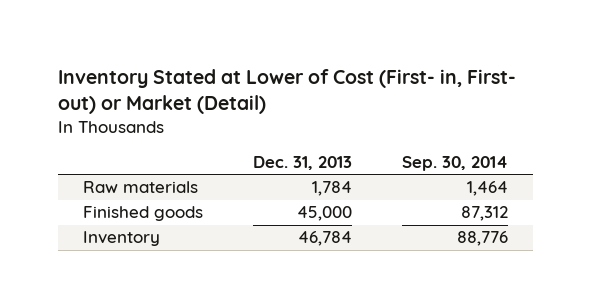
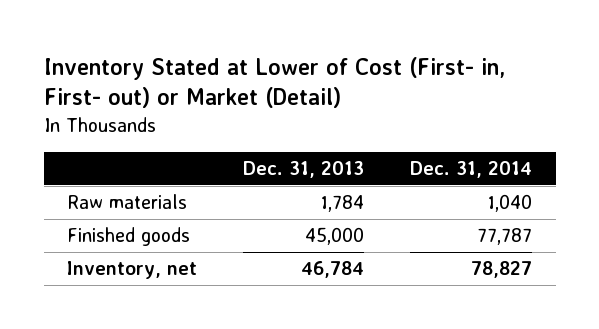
- | Dec. 31, 2013 | Sep. 30, 2014
+ | Dec. 31, 2013 | Dec. 31, 2014
- Inventory | 46,784 | 88,776
+ Inventory, net | 46,784 | 78,827

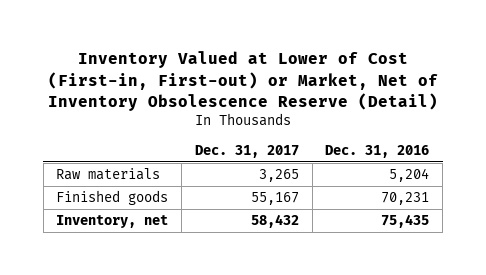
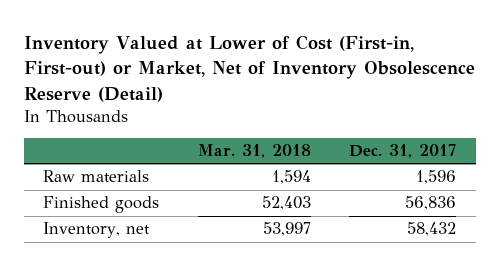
- | Dec. 31, 2017 | Dec. 31, 2016
+ | Mar. 31, 2018 | Dec. 31, 2017
- Raw materials | 3,265 | 5,204
- Finished goods | 55,167 | 70,231
+ Raw materials | 1,594 | 1,596
+ Finished goods | 52,403 | 56,836

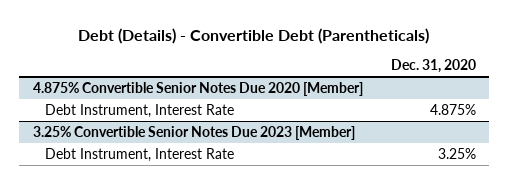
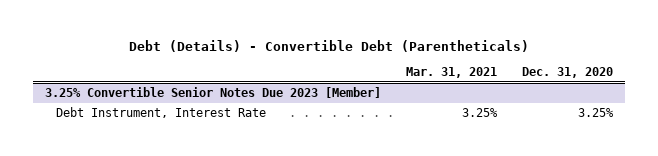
- | Dec. 31, 2020
+ | Mar. 31, 2021 | Dec. 31, 2020
- 4.875% Convertible Senior Notes Due 2020 [Member]
- Debt Instrument, Interest Rate | 4.875%

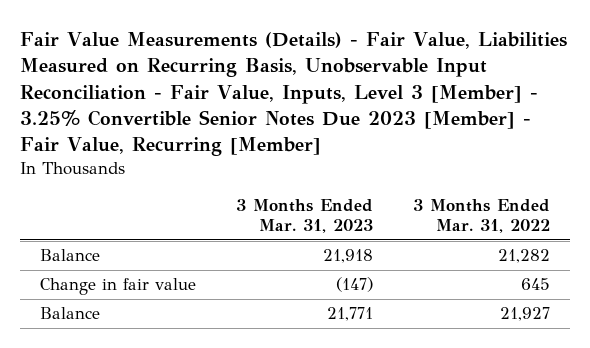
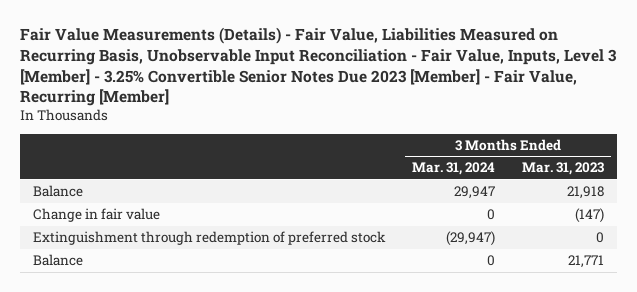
- | 3 Months Ended Mar. 31, 2023 | 3 Months Ended Mar. 31, 2022
+ | 3 Months Ended Mar. 31, 2024 | 3 Months Ended Mar. 31, 2023
+ Extinguishment through redemption of preferred stock | (29,947) | 0

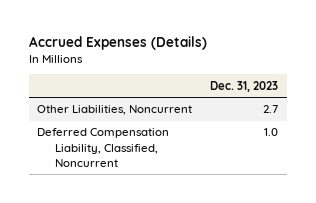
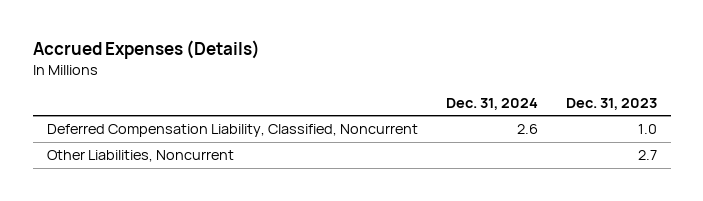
- | Dec. 31, 2023
+ | Dec. 31, 2024 | Dec. 31, 2023
moved down: Other Liabilities, Noncurrent | | 2.7

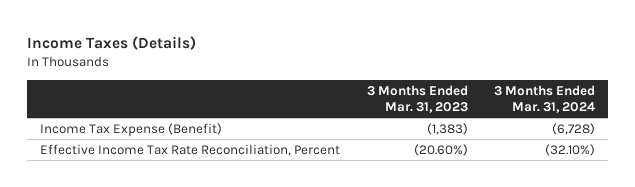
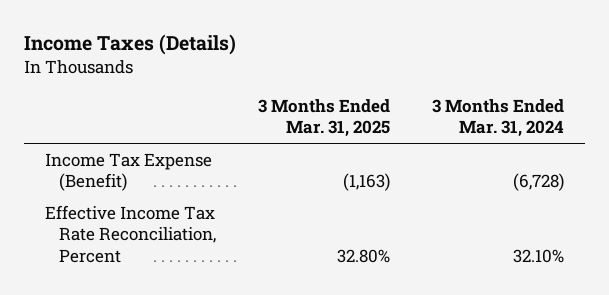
- | 3 Months Ended Mar. 31, 2023 | 3 Months Ended Mar. 31, 2024
+ | 3 Months Ended Mar. 31, 2025 | 3 Months Ended Mar. 31, 2024
- Effective Income Tax Rate Reconciliation, Percent | (20.60%) | (32.10%)
+ Effective Income Tax Rate Reconciliation, Percent | 32.80% | 32.10%

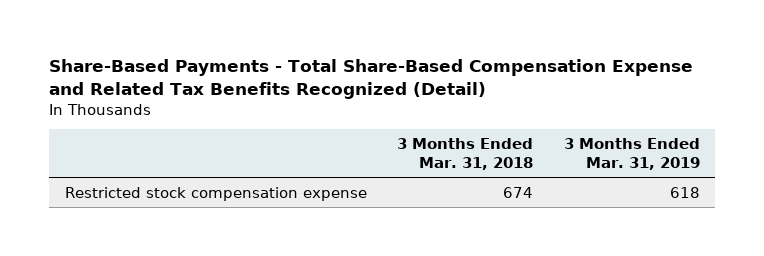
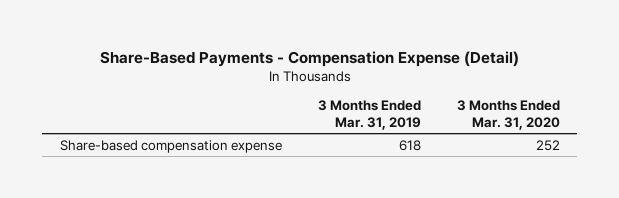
- Share-Based Payments - Total Share-Based Compensation Expense and Related Tax Benefits Recognized (Detail)
+ Share-Based Payments - Compensation Expense (Detail)
- | 3 Months Ended Mar. 31, 2018 | 3 Months Ended Mar. 31, 2019
+ | 3 Months Ended Mar. 31, 2019 | 3 Months Ended Mar. 31, 2020
- Restricted stock compensation expense | 674 | 618
+ Share-based compensation expense | 618 | 252

